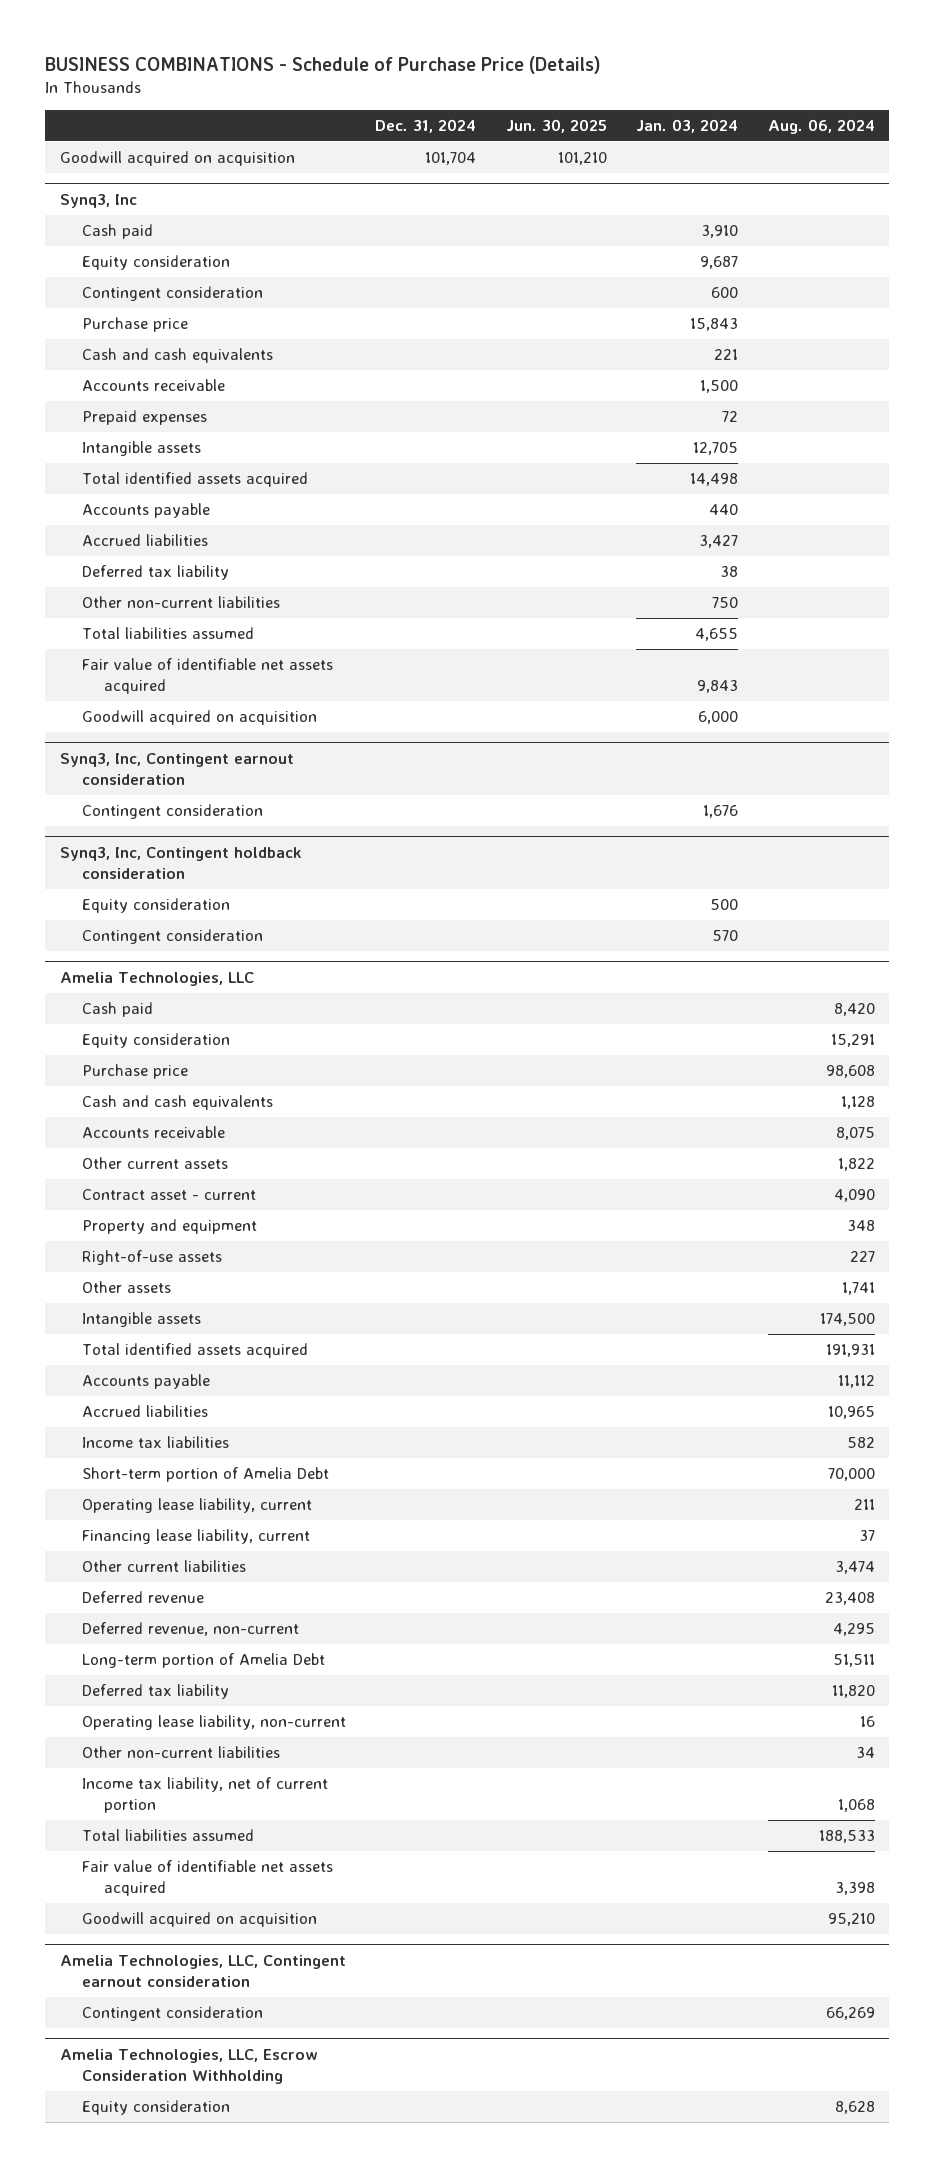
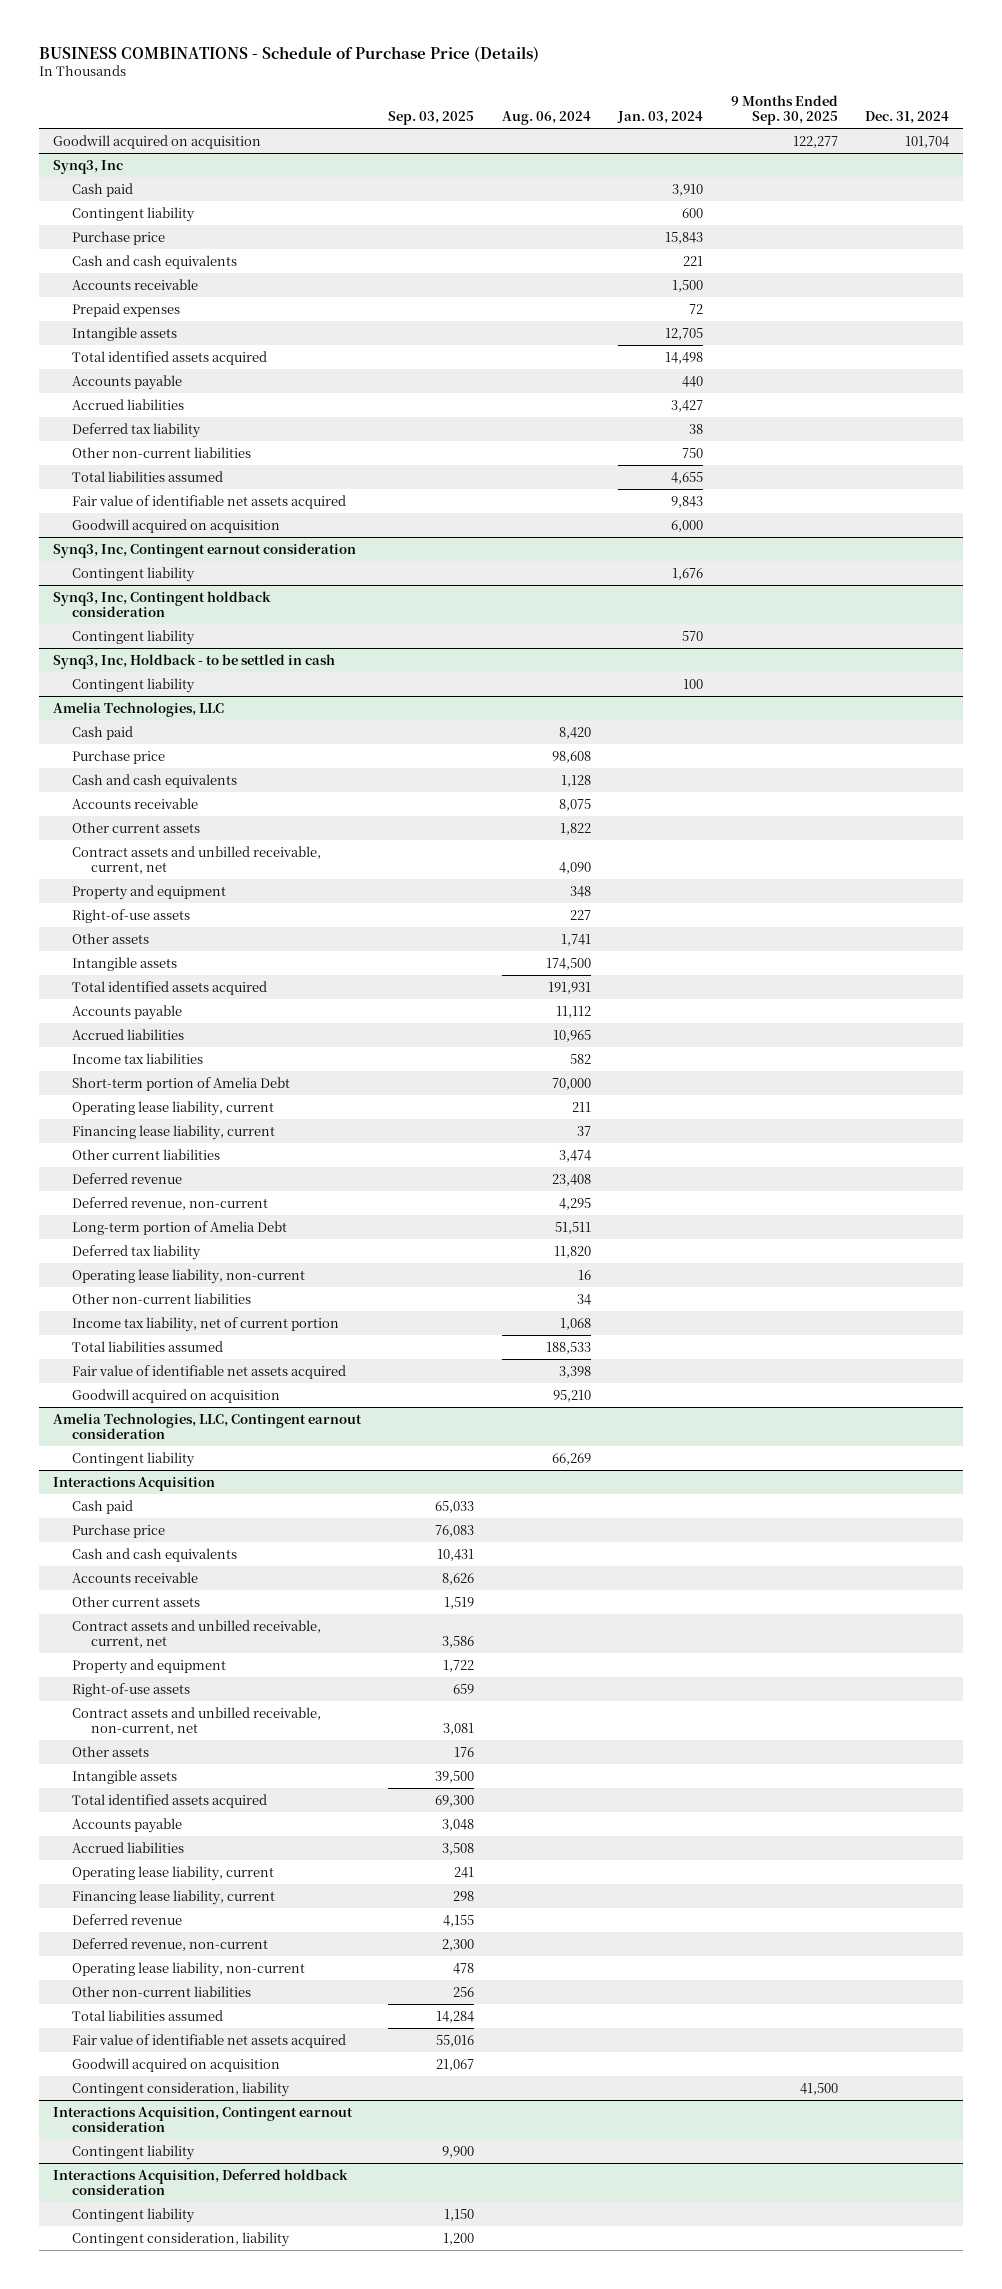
- | Dec. 31, 2024 | Jun. 30, 2025 | Jan. 03, 2024 | Aug. 06, 2024
+ | Sep. 03, 2025 | Aug. 06, 2024 | Jan. 03, 2024 | 9 Months Ended Sep. 30, 2025 | Dec. 31, 2024
@ Synq3, Inc
- Equity consideration | | | 9,687 |
- Contingent consideration | | | 600 |
+ Contingent liability | | | 600 | |
@ Synq3, Inc, Contingent earnout consideration
- Contingent consideration | | | 1,676 |
+ Contingent liability | | | 1,676 | |
@ Synq3, Inc, Contingent holdback consideration
- Equity consideration | | | 500 |
- Contingent consideration | | | 570 |
+ Contingent liability | | | 570 | |
+ Synq3, Inc, Holdback - to be settled in cash
+ Contingent liability | | | 100 | |
@ Amelia Technologies, LLC
- Equity consideration | | | | 15,291
- Contract asset - current | | | | 4,090
+ Contract assets and unbilled receivable, current, net | | 4,090 | | |
@ Amelia Technologies, LLC, Contingent earnout consideration
- Contingent consideration | | | | 66,269
- Amelia Technologies, LLC, Escrow Consideration Withholding
- Equity consideration | | | | 8,628
@ Amelia Technologies, LLC, Contingent earnout consideration
+ Contingent liability | | 66,269 | | |
+ Interactions Acquisition
+ Cash paid | 65,033 | | | |
+ Purchase price | 76,083 | | | |
+ Cash and cash equivalents | 10,431 | | | |
+ Accounts receivable | 8,626 | | | |
+ Other current assets | 1,519 | | | |
+ Contract assets and unbilled receivable, current, net | 3,586 | | | |
+ Property and equipment | 1,722 | | | |
+ Right-of-use assets | 659 | | | |
+ Contract assets and unbilled receivable, non-current, net | 3,081 | | | |
+ Other assets | 176 | | | |
+ Intangible assets | 39,500 | | | |
+ Total identified assets acquired | 69,300 | | | |
+ Accounts payable | 3,048 | | | |
+ Accrued liabilities | 3,508 | | | |
+ Operating lease liability, current | 241 | | | |
+ Financing lease liability, current | 298 | | | |
+ Deferred revenue | 4,155 | | | |
+ Deferred revenue, non-current | 2,300 | | | |
+ Operating lease liability, non-current | 478 | | | |
+ Other non-current liabilities | 256 | | | |
+ Total liabilities assumed | 14,284 | | | |
+ Fair value of identifiable net assets acquired | 55,016 | | | |
+ Goodwill acquired on acquisition | 21,067 | | | |
+ Contingent consideration, liability | | | | 41,500 |
+ Interactions Acquisition, Contingent earnout consideration
+ Contingent liability | 9,900 | | | |
+ Interactions Acquisition, Deferred holdback consideration
+ Contingent liability | 1,150 | | | |
+ Contingent consideration, liability | 1,200 | | | |

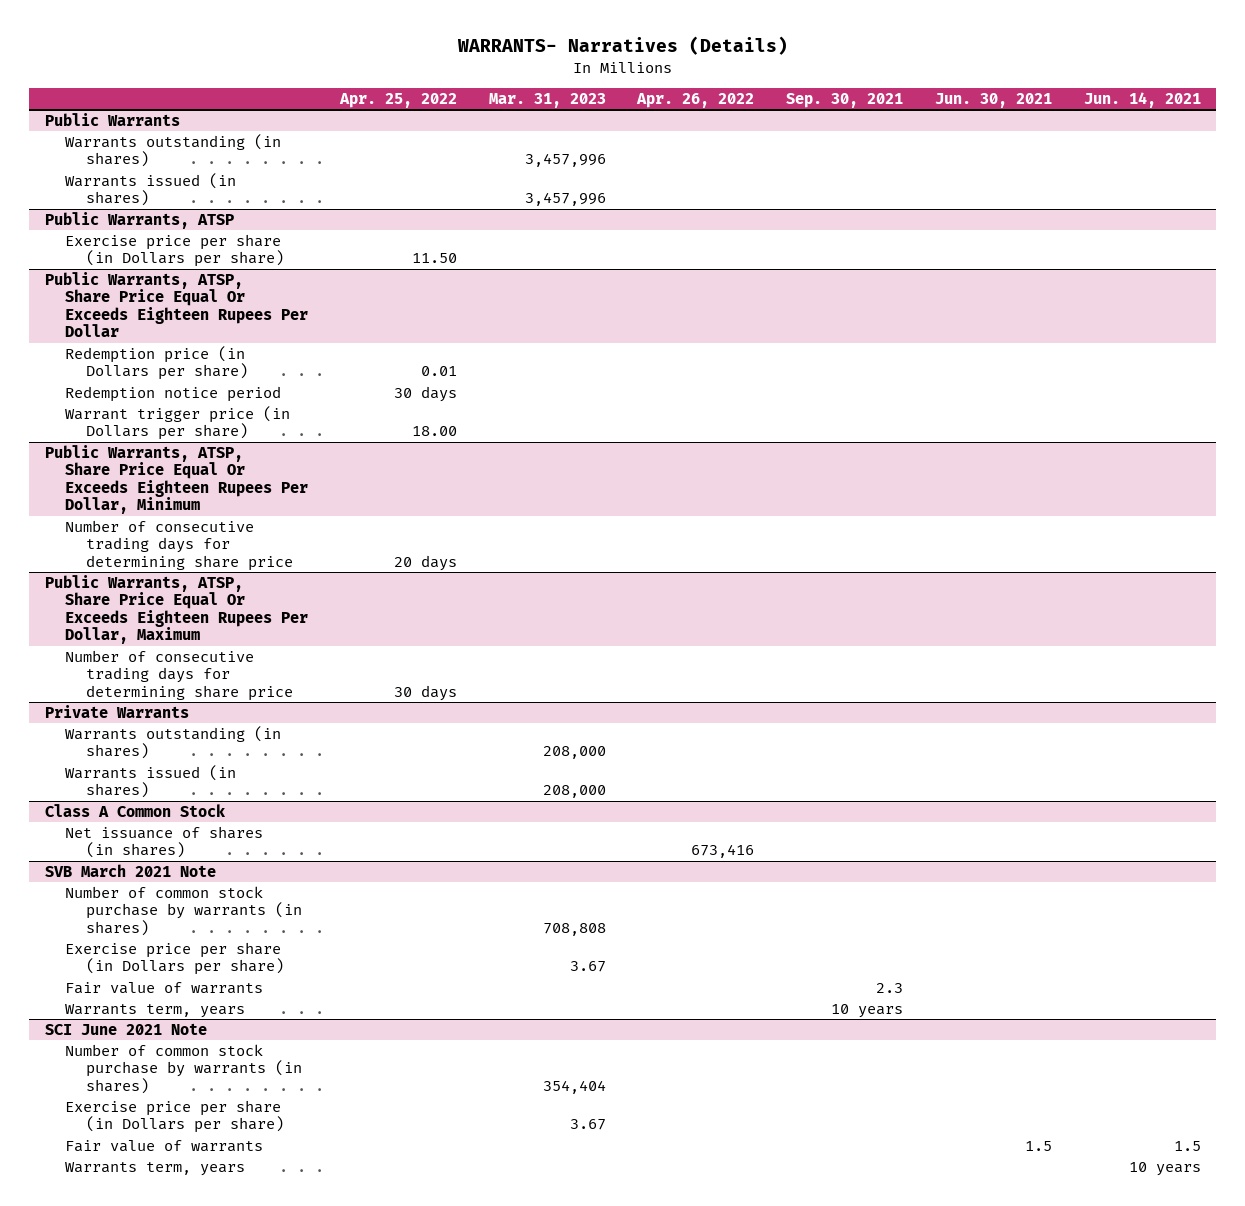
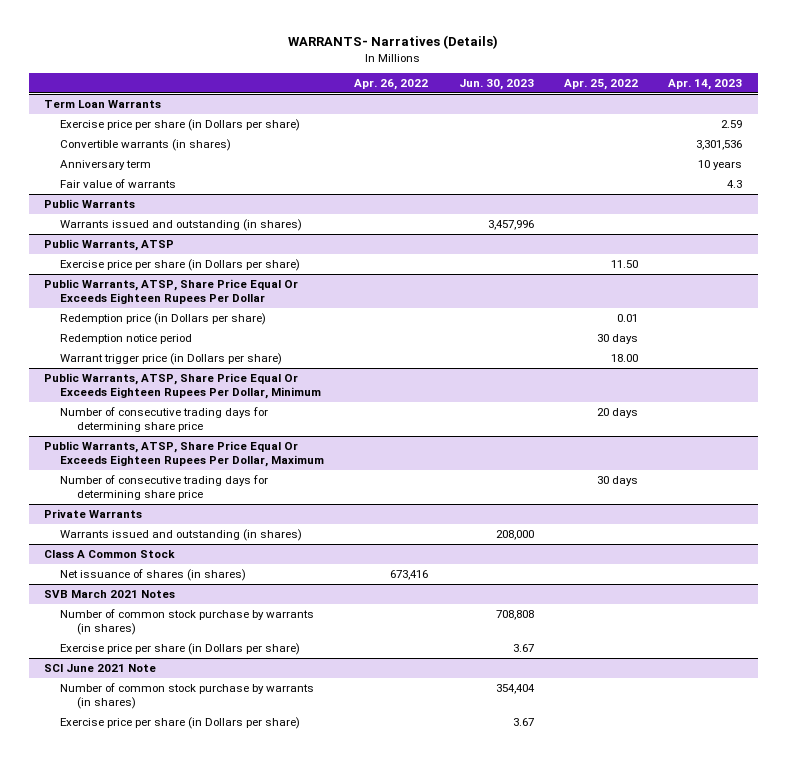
- | Apr. 25, 2022 | Mar. 31, 2023 | Apr. 26, 2022 | Sep. 30, 2021 | Jun. 30, 2021 | Jun. 14, 2021
+ | Apr. 26, 2022 | Jun. 30, 2023 | Apr. 25, 2022 | Apr. 14, 2023
+ Term Loan Warrants
+ Exercise price per share (in Dollars per share) | | | | 2.59
+ Convertible warrants (in shares) | | | | 3,301,536
+ Anniversary term | | | | 10 years
+ Fair value of warrants | | | | 4.3
@ Public Warrants
- Warrants outstanding (in shares) | | 3,457,996 | | | |
- Warrants issued (in shares) | | 3,457,996 | | | |
+ Warrants issued and outstanding (in shares) | | 3,457,996 | |
@ Private Warrants
- Warrants outstanding (in shares) | | 208,000 | | | |
- Warrants issued (in shares) | | 208,000 | | | |
+ Warrants issued and outstanding (in shares) | | 208,000 | |
- SVB March 2021 Note
+ SVB March 2021 Notes
- Fair value of warrants | | | | 2.3 | |
- Warrants term, years | | | | 10 years | |
@ SCI June 2021 Note
- Fair value of warrants | | | | | 1.5 | 1.5
- Warrants term, years | | | | | | 10 years

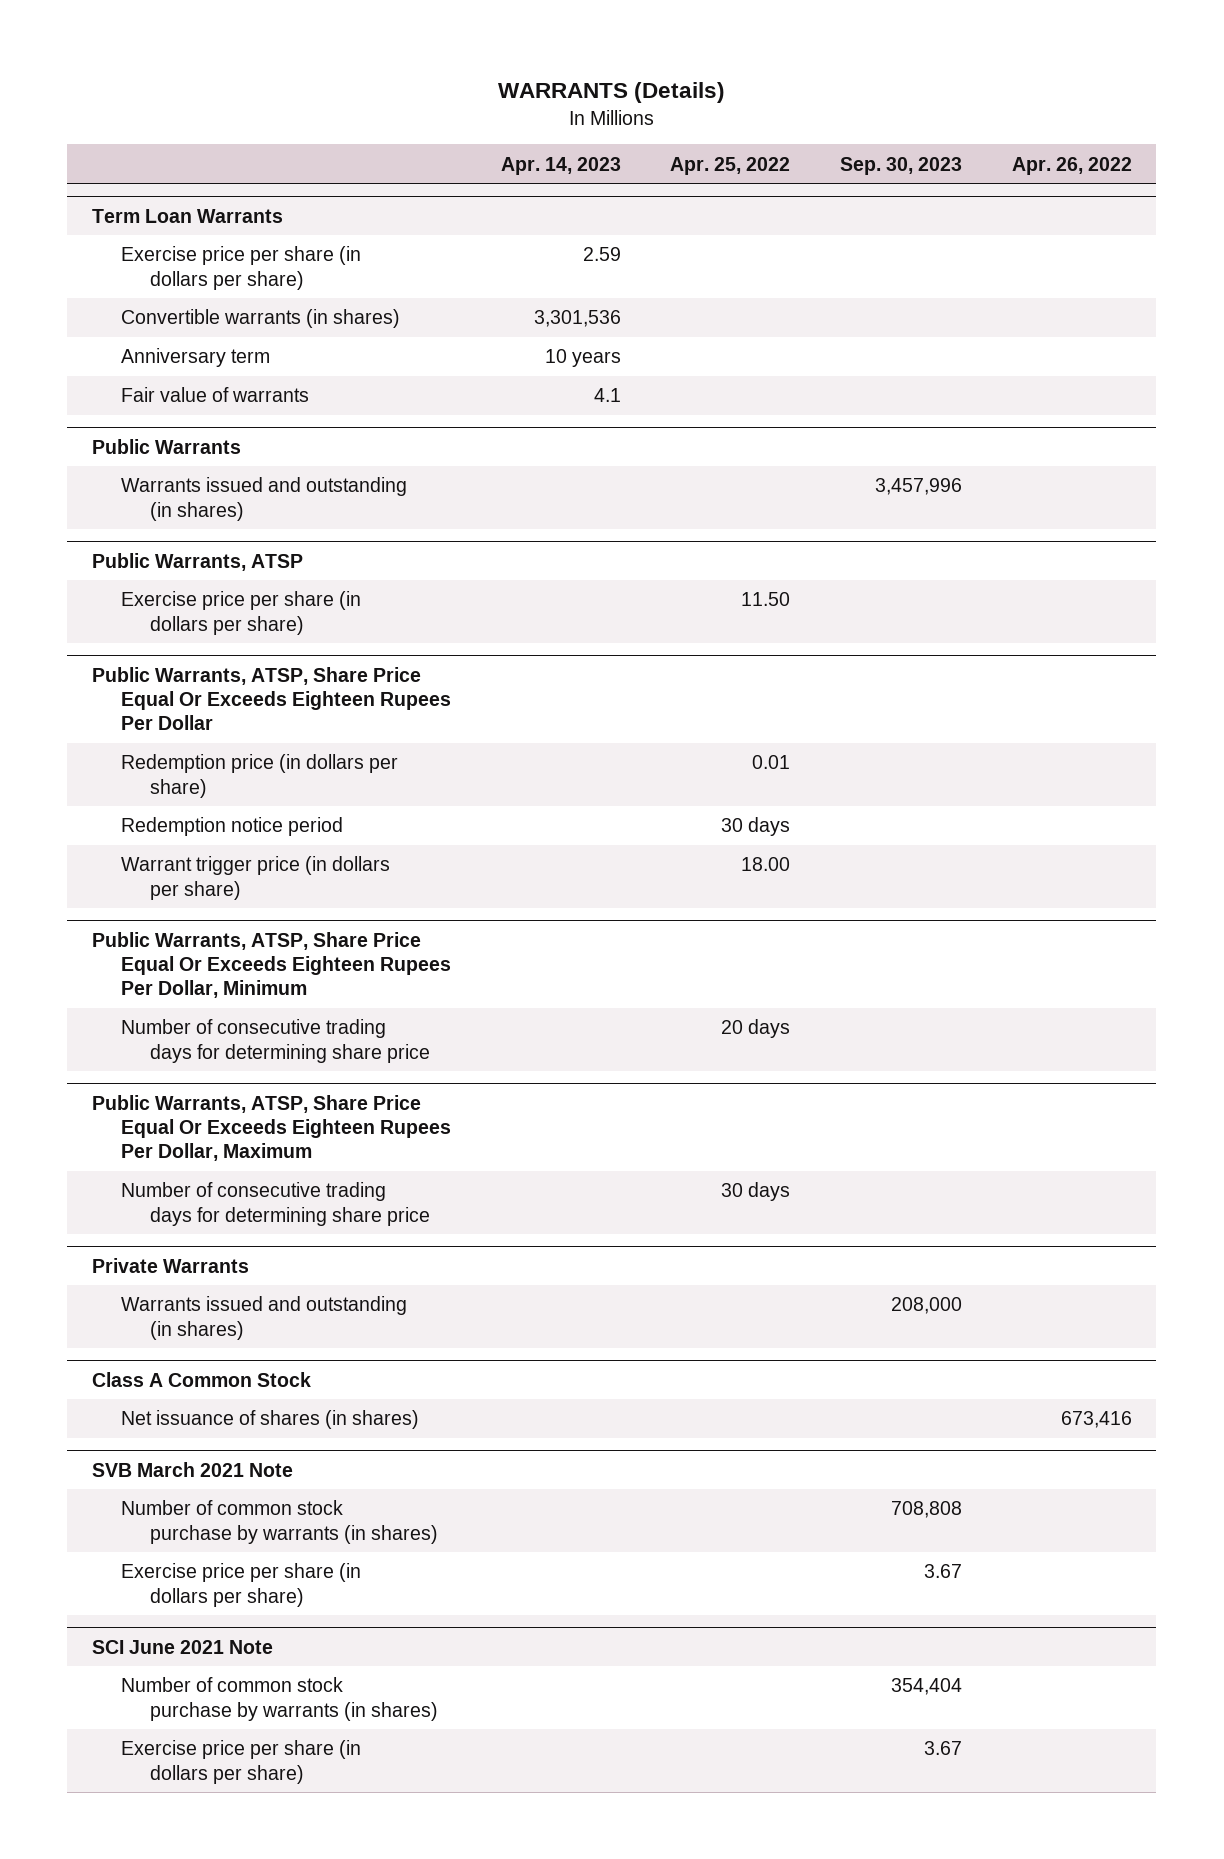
- WARRANTS- Narratives (Details)
+ WARRANTS (Details)
- | Apr. 26, 2022 | Jun. 30, 2023 | Apr. 25, 2022 | Apr. 14, 2023
+ | Apr. 14, 2023 | Apr. 25, 2022 | Sep. 30, 2023 | Apr. 26, 2022
@ Term Loan Warrants
- Exercise price per share (in Dollars per share) | | | | 2.59
+ Exercise price per share (in dollars per share) | 2.59 | | |
- Fair value of warrants | | | | 4.3
+ Fair value of warrants | 4.1 | | |
@ Public Warrants, ATSP
- Exercise price per share (in Dollars per share) | | | 11.50 |
+ Exercise price per share (in dollars per share) | | 11.50 | |
@ Public Warrants, ATSP, Share Price Equal Or Exceeds Eighteen Rupees Per Dollar
- Redemption price (in Dollars per share) | | | 0.01 |
+ Redemption price (in dollars per share) | | 0.01 | |
- Warrant trigger price (in Dollars per share) | | | 18.00 |
+ Warrant trigger price (in dollars per share) | | 18.00 | |
- SVB March 2021 Notes
+ SVB March 2021 Note
- Exercise price per share (in Dollars per share) | | 3.67 | |
+ Exercise price per share (in dollars per share) | | | 3.67 |
@ SCI June 2021 Note
- Exercise price per share (in Dollars per share) | | 3.67 | |
+ Exercise price per share (in dollars per share) | | | 3.67 |

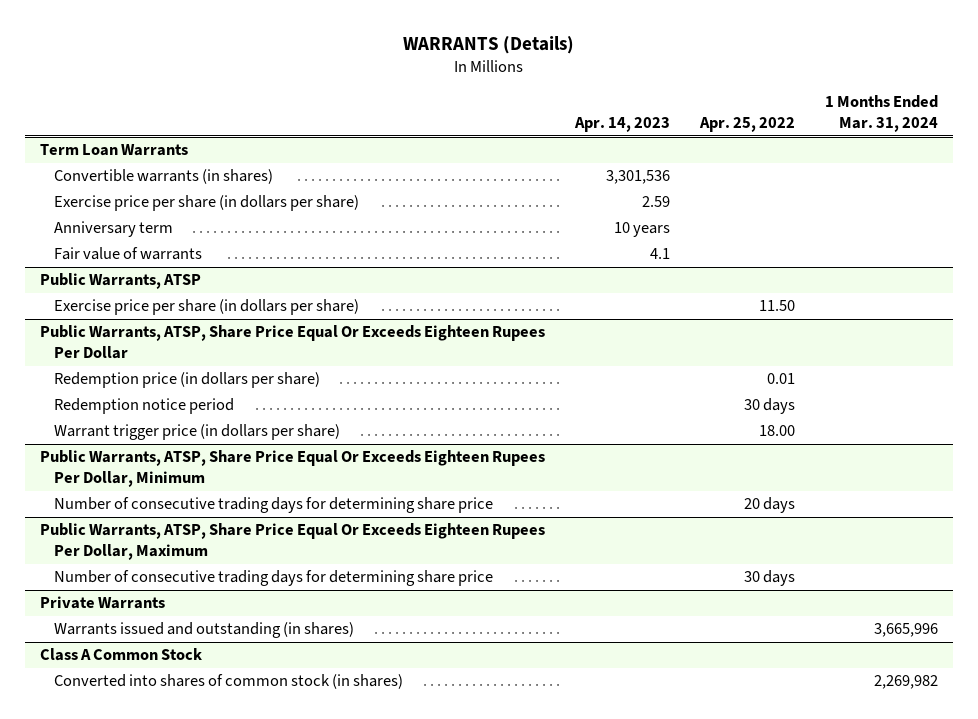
- | Apr. 14, 2023 | Apr. 25, 2022 | Sep. 30, 2023 | Apr. 26, 2022
+ | Apr. 14, 2023 | Apr. 25, 2022 | 1 Months Ended Mar. 31, 2024
@ Term Loan Warrants
moved down: Exercise price per share (in dollars per share) | 2.59 | |
- Public Warrants
- Warrants issued and outstanding (in shares) | | | 3,457,996 |
@ Class A Common Stock
- Net issuance of shares (in shares) | | | | 673,416
- SVB March 2021 Note
- Number of common stock purchase by warrants (in shares) | | | 708,808 |
- Exercise price per share (in dollars per share) | | | 3.67 |
- SCI June 2021 Note
- Number of common stock purchase by warrants (in shares) | | | 354,404 |
- Exercise price per share (in dollars per share) | | | 3.67 |
@ Class A Common Stock
+ Converted into shares of common stock (in shares) | | | 2,269,982

